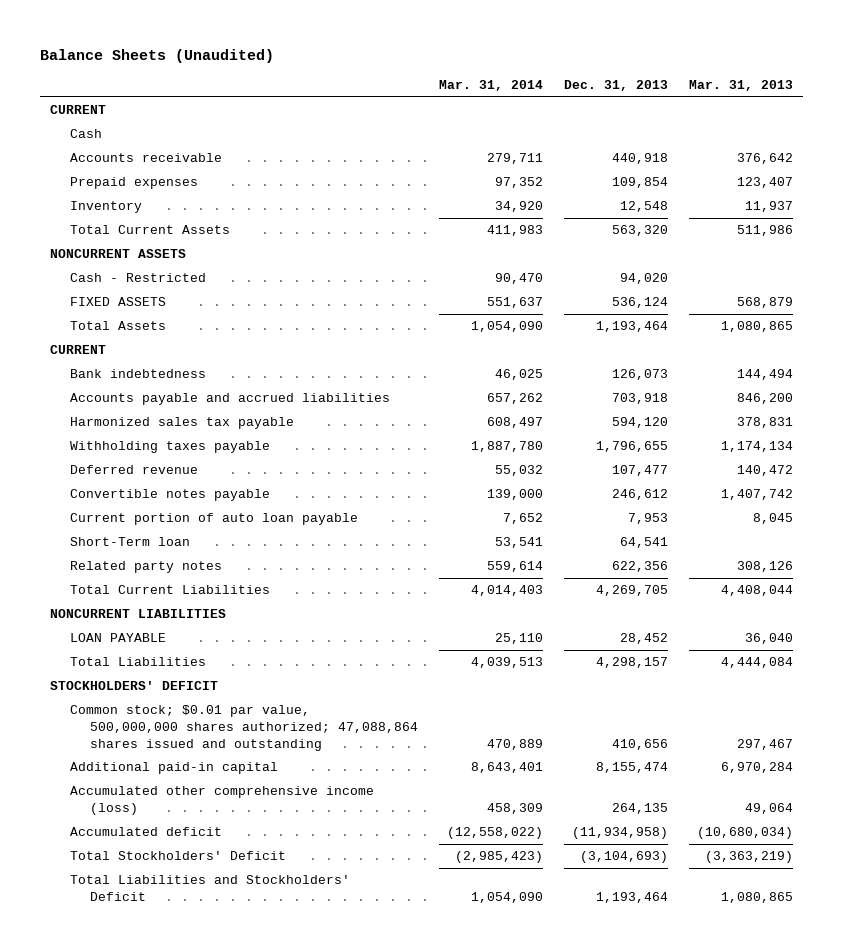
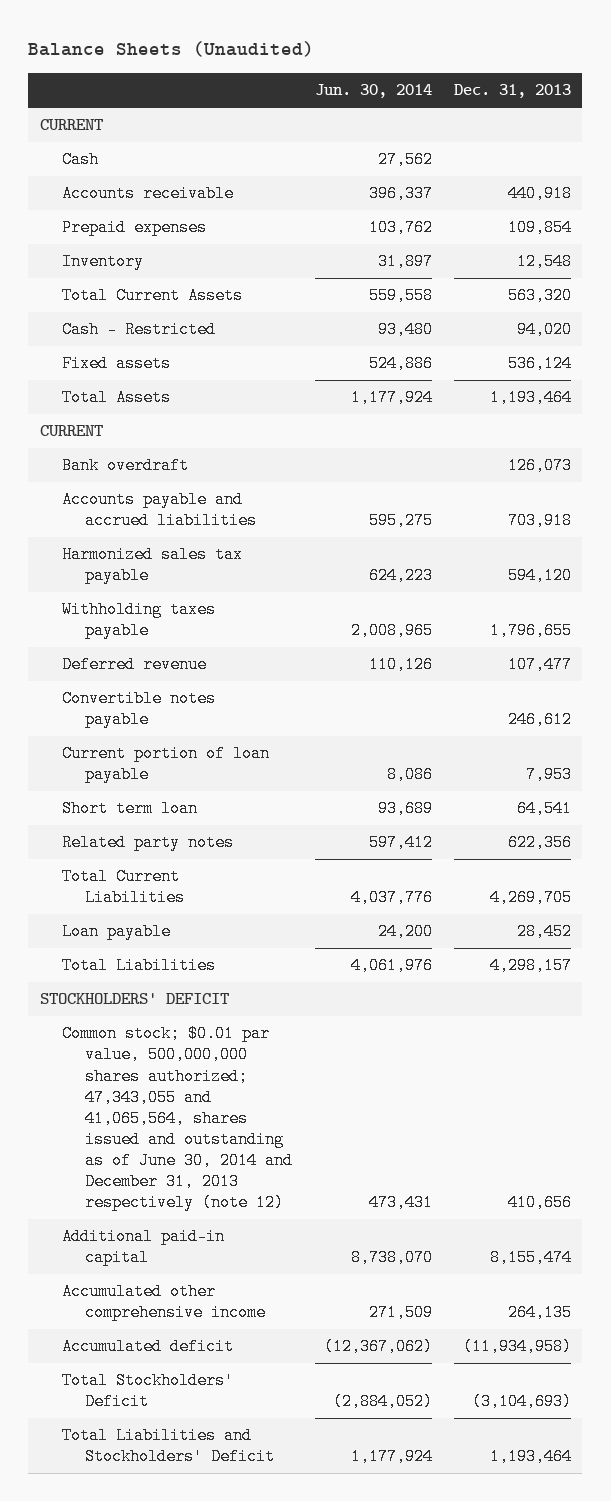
- | Mar. 31, 2014 | Dec. 31, 2013 | Mar. 31, 2013
+ | Jun. 30, 2014 | Dec. 31, 2013
- NONCURRENT ASSETS
- FIXED ASSETS | 551,637 | 536,124 | 568,879
+ Fixed assets | 524,886 | 536,124
- Bank indebtedness | 46,025 | 126,073 | 144,494
+ Bank overdraft | | 126,073
- Current portion of auto loan payable | 7,652 | 7,953 | 8,045
- Short-Term loan | 53,541 | 64,541 |
+ Current portion of loan payable | 8,086 | 7,953
+ Short term loan | 93,689 | 64,541
- NONCURRENT LIABILITIES
- LOAN PAYABLE | 25,110 | 28,452 | 36,040
+ Loan payable | 24,200 | 28,452
- Common stock; $0.01 par value, 500,000,000 shares authorized; 47,088,864 shares issued and outstanding | 470,889 | 410,656 | 297,467
+ Common stock; $0.01 par value, 500,000,000 shares authorized; 47,343,055 and 41,065,564, shares issued and outstanding as of June 30, 2014 and December 31, 2013 respectively (note 12) | 473,431 | 410,656
- Accumulated other comprehensive income (loss) | 458,309 | 264,135 | 49,064
+ Accumulated other comprehensive income | 271,509 | 264,135

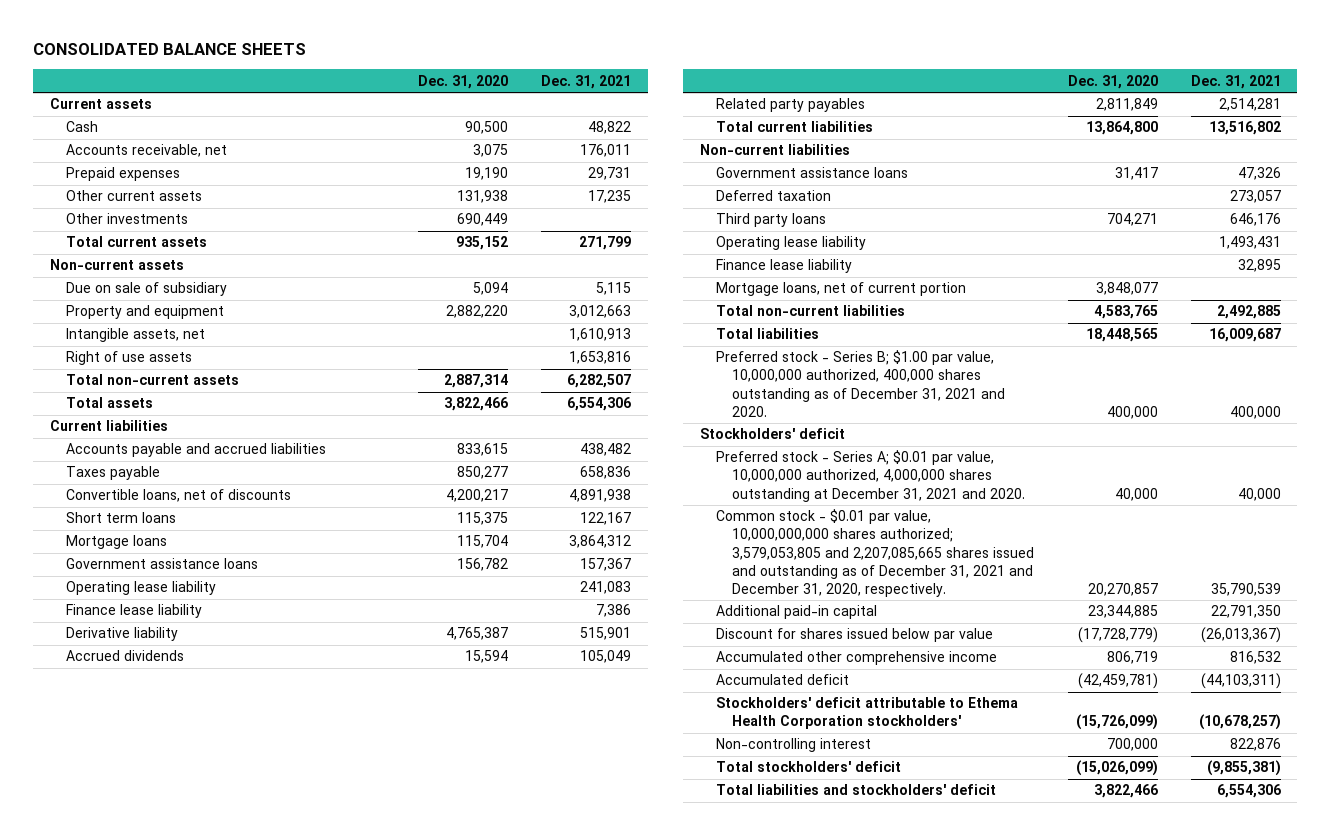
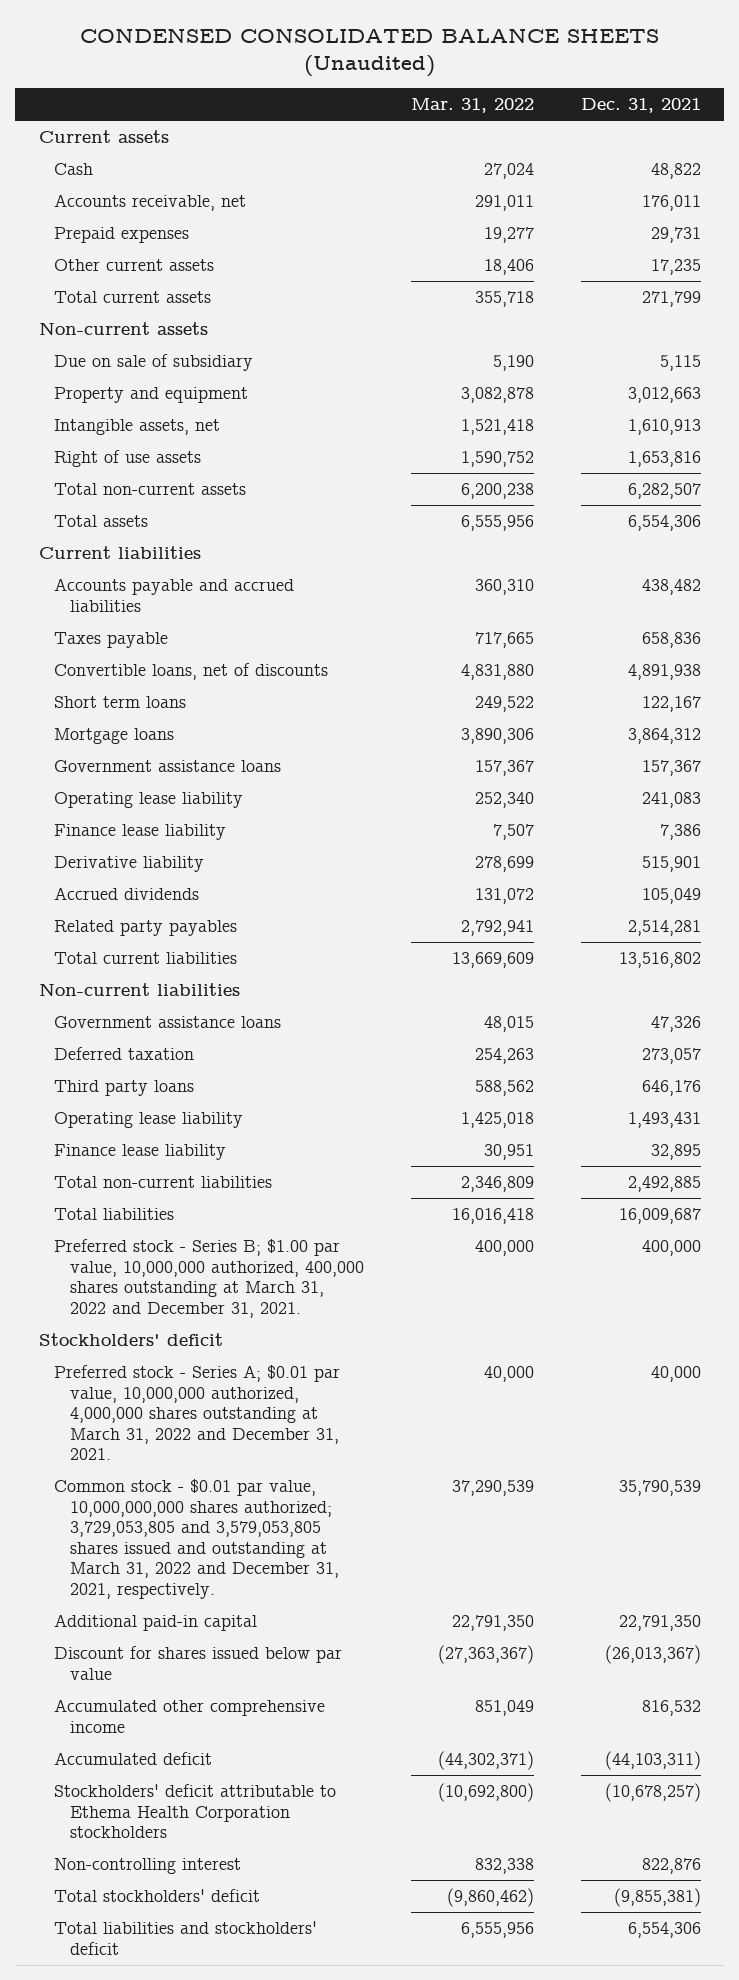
- CONSOLIDATED BALANCE SHEETS
+ CONDENSED CONSOLIDATED BALANCE SHEETS (Unaudited)
- | Dec. 31, 2020 | Dec. 31, 2021
+ | Mar. 31, 2022 | Dec. 31, 2021
- Other investments | 690,449 |
- Mortgage loans, net of current portion | 3,848,077 |
- Preferred stock - Series B; $1.00 par value, 10,000,000 authorized, 400,000 shares outstanding as of December 31, 2021 and 2020. | 400,000 | 400,000
+ Preferred stock - Series B; $1.00 par value, 10,000,000 authorized, 400,000 shares outstanding at March 31, 2022 and December 31, 2021. | 400,000 | 400,000
- Preferred stock - Series A; $0.01 par value, 10,000,000 authorized, 4,000,000 shares outstanding at December 31, 2021 and 2020. | 40,000 | 40,000
- Common stock - $0.01 par value, 10,000,000,000 shares authorized; 3,579,053,805 and 2,207,085,665 shares issued and outstanding as of December 31, 2021 and December 31, 2020, respectively. | 20,270,857 | 35,790,539
+ Preferred stock - Series A; $0.01 par value, 10,000,000 authorized, 4,000,000 shares outstanding at March 31, 2022 and December 31, 2021. | 40,000 | 40,000
+ Common stock - $0.01 par value, 10,000,000,000 shares authorized; 3,729,053,805 and 3,579,053,805 shares issued and outstanding at March 31, 2022 and December 31, 2021, respectively. | 37,290,539 | 35,790,539
- Stockholders' deficit attributable to Ethema Health Corporation stockholders' | (15,726,099) | (10,678,257)
+ Stockholders' deficit attributable to Ethema Health Corporation stockholders | (10,692,800) | (10,678,257)

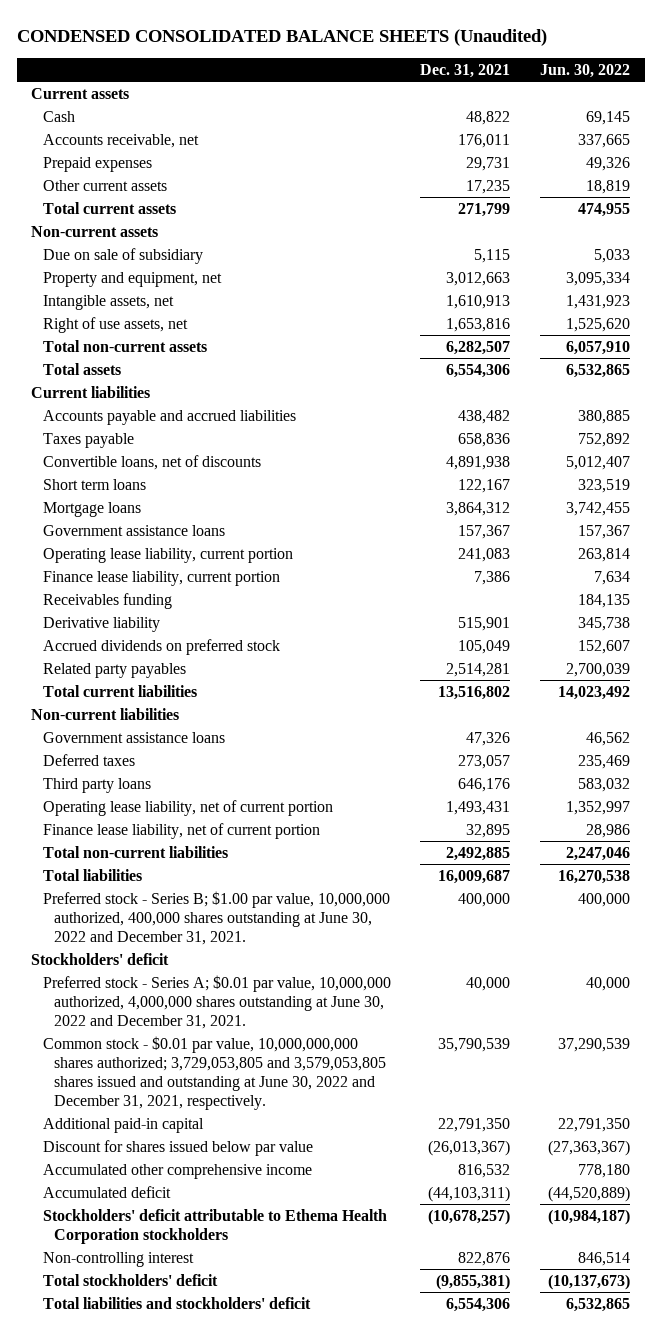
- | Mar. 31, 2022 | Dec. 31, 2021
+ | Dec. 31, 2021 | Jun. 30, 2022
- Property and equipment | 3,082,878 | 3,012,663
+ Property and equipment, net | 3,012,663 | 3,095,334
- Right of use assets | 1,590,752 | 1,653,816
+ Right of use assets, net | 1,653,816 | 1,525,620
- Operating lease liability | 252,340 | 241,083
- Finance lease liability | 7,507 | 7,386
+ Operating lease liability, current portion | 241,083 | 263,814
+ Finance lease liability, current portion | 7,386 | 7,634
+ Receivables funding | | 184,135
- Accrued dividends | 131,072 | 105,049
+ Accrued dividends on preferred stock | 105,049 | 152,607
- Deferred taxation | 254,263 | 273,057
+ Deferred taxes | 273,057 | 235,469
- Operating lease liability | 1,425,018 | 1,493,431
- Finance lease liability | 30,951 | 32,895
+ Operating lease liability, net of current portion | 1,493,431 | 1,352,997
+ Finance lease liability, net of current portion | 32,895 | 28,986
- Preferred stock - Series B; $1.00 par value, 10,000,000 authorized, 400,000 shares outstanding at March 31, 2022 and December 31, 2021. | 400,000 | 400,000
+ Preferred stock - Series B; $1.00 par value, 10,000,000 authorized, 400,000 shares outstanding at June 30, 2022 and December 31, 2021. | 400,000 | 400,000
- Preferred stock - Series A; $0.01 par value, 10,000,000 authorized, 4,000,000 shares outstanding at March 31, 2022 and December 31, 2021. | 40,000 | 40,000
- Common stock - $0.01 par value, 10,000,000,000 shares authorized; 3,729,053,805 and 3,579,053,805 shares issued and outstanding at March 31, 2022 and December 31, 2021, respectively. | 37,290,539 | 35,790,539
+ Preferred stock - Series A; $0.01 par value, 10,000,000 authorized, 4,000,000 shares outstanding at June 30, 2022 and December 31, 2021. | 40,000 | 40,000
+ Common stock - $0.01 par value, 10,000,000,000 shares authorized; 3,729,053,805 and 3,579,053,805 shares issued and outstanding at June 30, 2022 and December 31, 2021, respectively. | 35,790,539 | 37,290,539

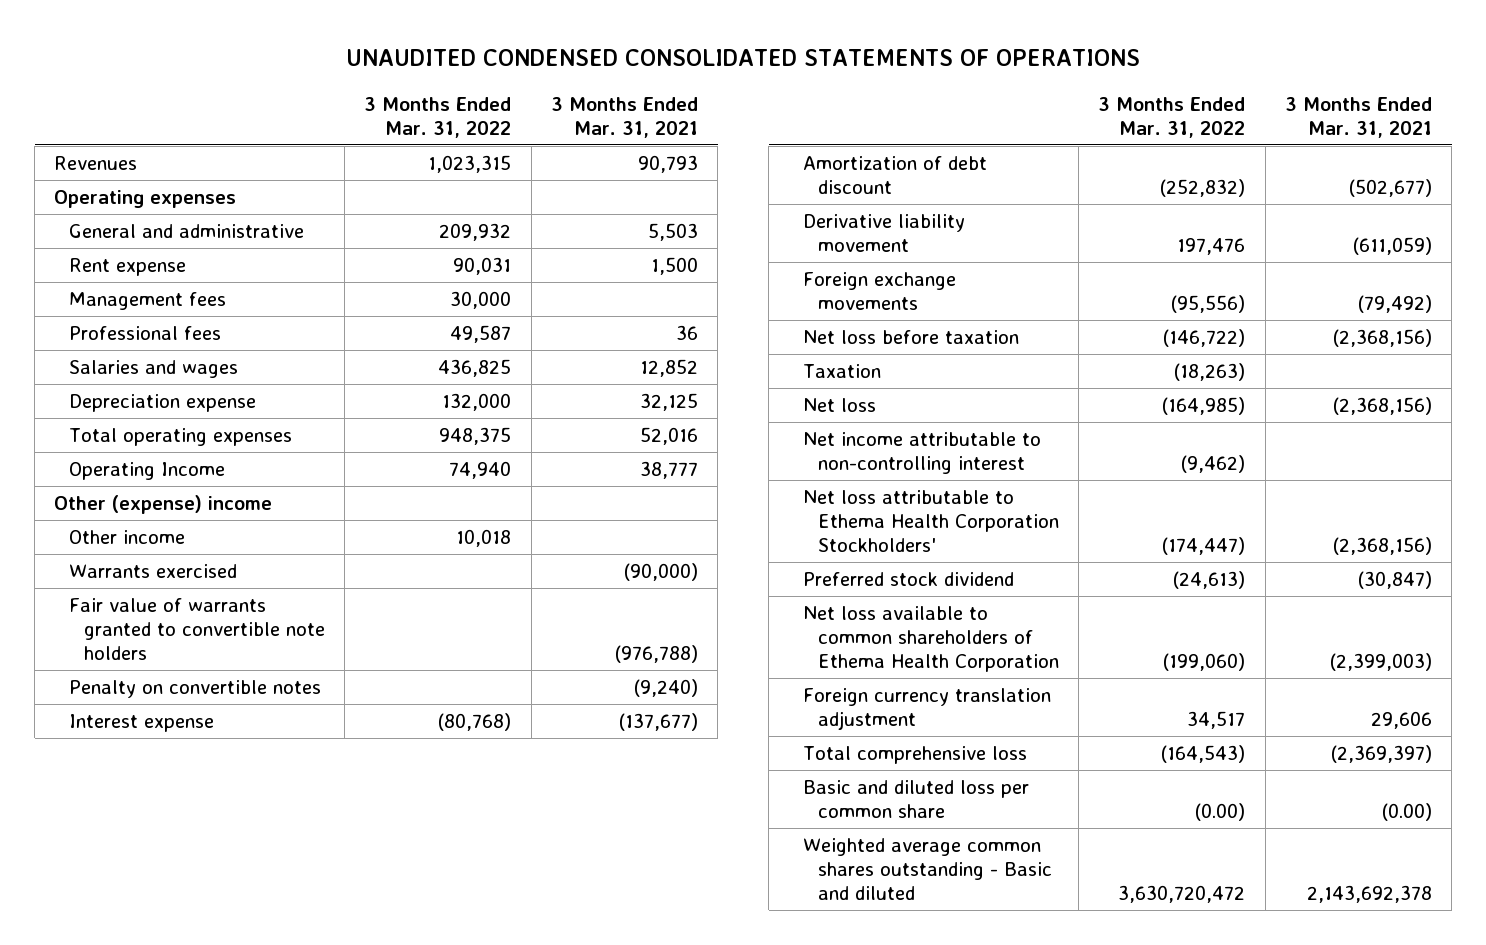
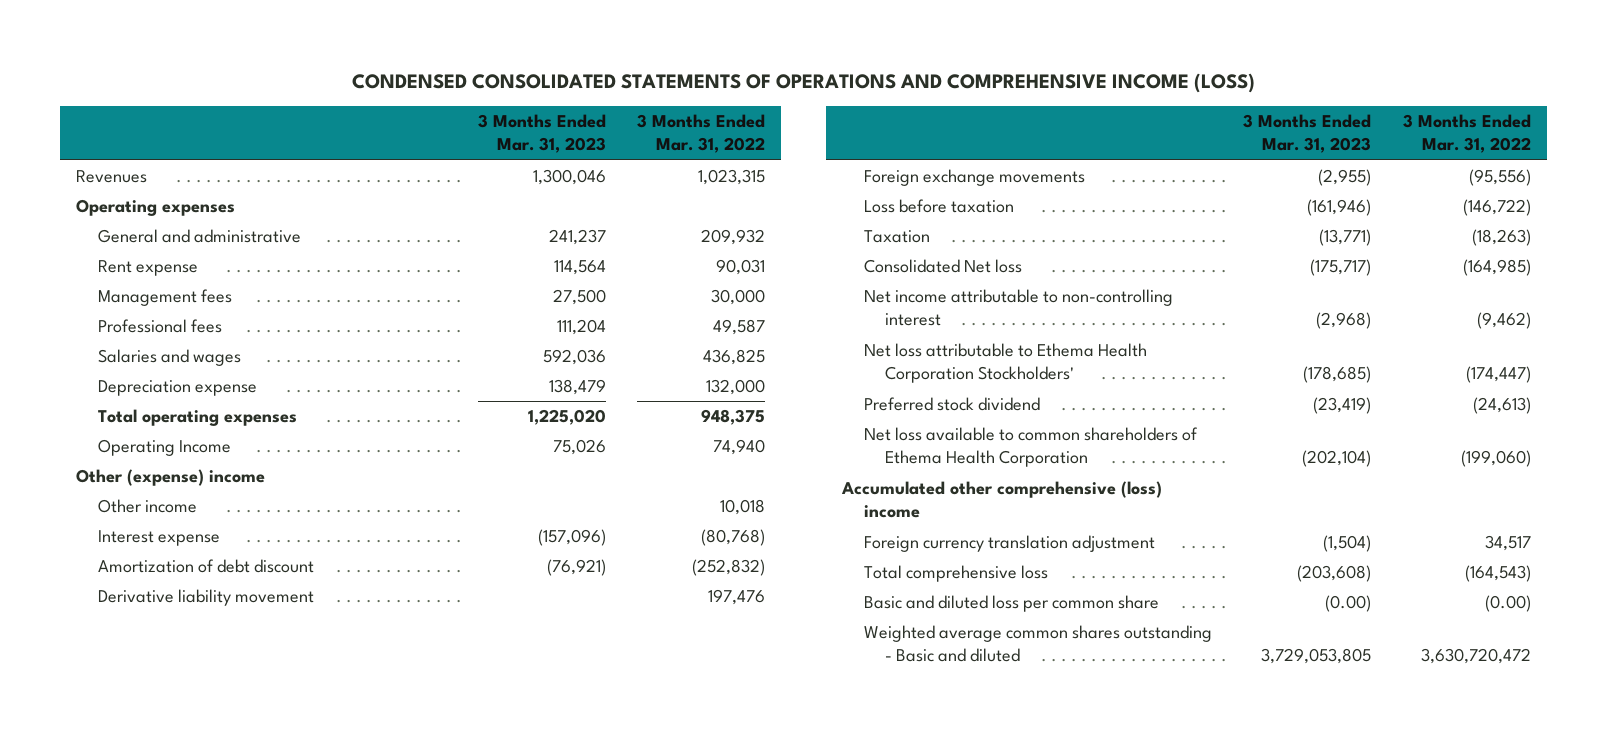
- UNAUDITED CONDENSED CONSOLIDATED STATEMENTS OF OPERATIONS
+ CONDENSED CONSOLIDATED STATEMENTS OF OPERATIONS AND COMPREHENSIVE INCOME (LOSS)
- | 3 Months Ended Mar. 31, 2022 | 3 Months Ended Mar. 31, 2021
+ | 3 Months Ended Mar. 31, 2023 | 3 Months Ended Mar. 31, 2022
- Warrants exercised | | (90,000)
- Fair value of warrants granted to convertible note holders | | (976,788)
- Penalty on convertible notes | | (9,240)
- Net loss before taxation | (146,722) | (2,368,156)
+ Loss before taxation | (161,946) | (146,722)
- Net loss | (164,985) | (2,368,156)
+ Consolidated Net loss | (175,717) | (164,985)
+ Accumulated other comprehensive (loss) income

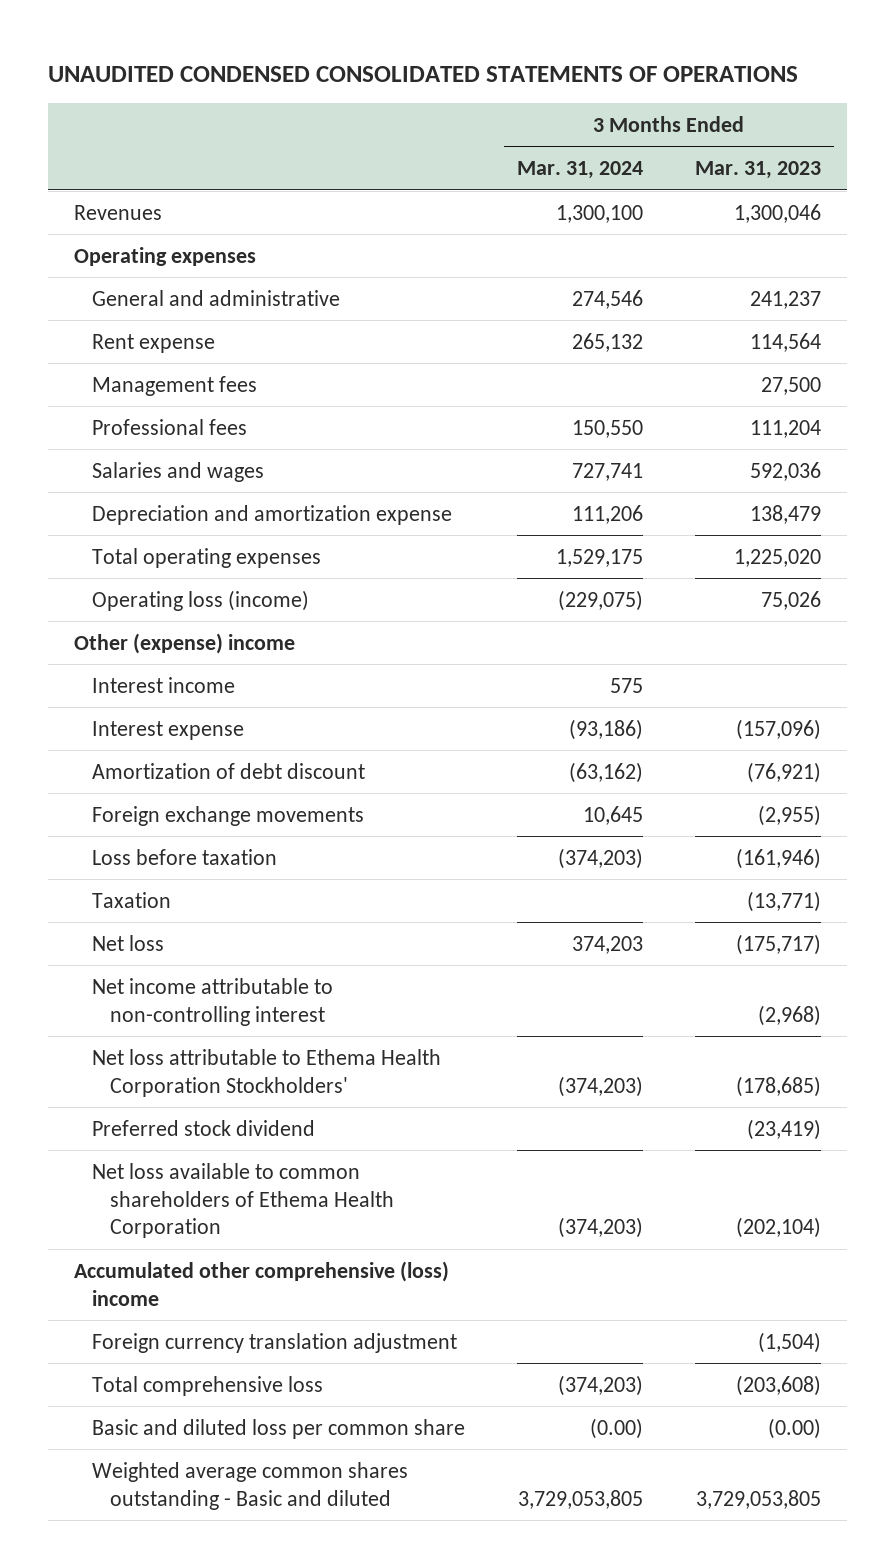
- CONDENSED CONSOLIDATED STATEMENTS OF OPERATIONS AND COMPREHENSIVE INCOME (LOSS)
+ UNAUDITED CONDENSED CONSOLIDATED STATEMENTS OF OPERATIONS
- | 3 Months Ended Mar. 31, 2023 | 3 Months Ended Mar. 31, 2022
+ | 3 Months Ended Mar. 31, 2024 | 3 Months Ended Mar. 31, 2023
- Depreciation expense | 138,479 | 132,000
+ Depreciation and amortization expense | 111,206 | 138,479
- Operating Income | 75,026 | 74,940
+ Operating loss (income) | (229,075) | 75,026
- Other income | | 10,018
+ Interest income | 575 |
- Derivative liability movement | | 197,476
- Consolidated Net loss | (175,717) | (164,985)
+ Net loss | 374,203 | (175,717)

